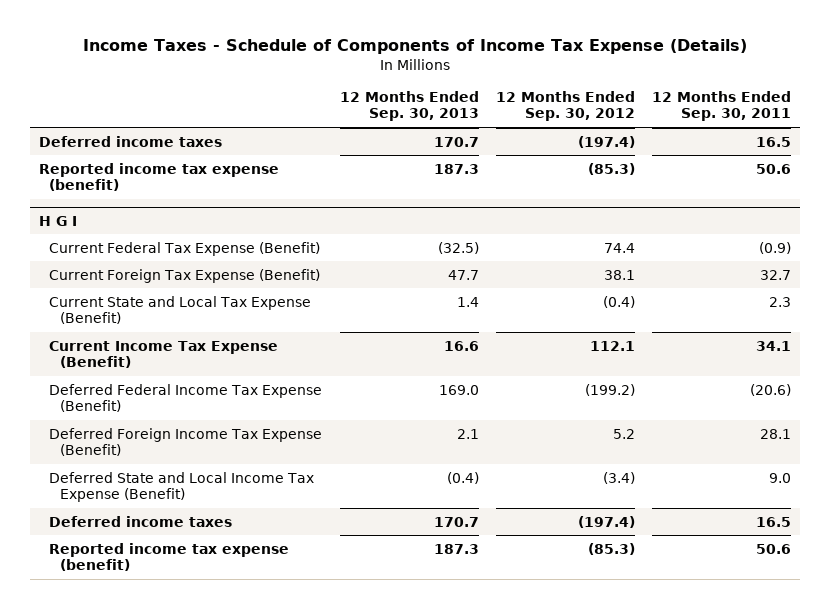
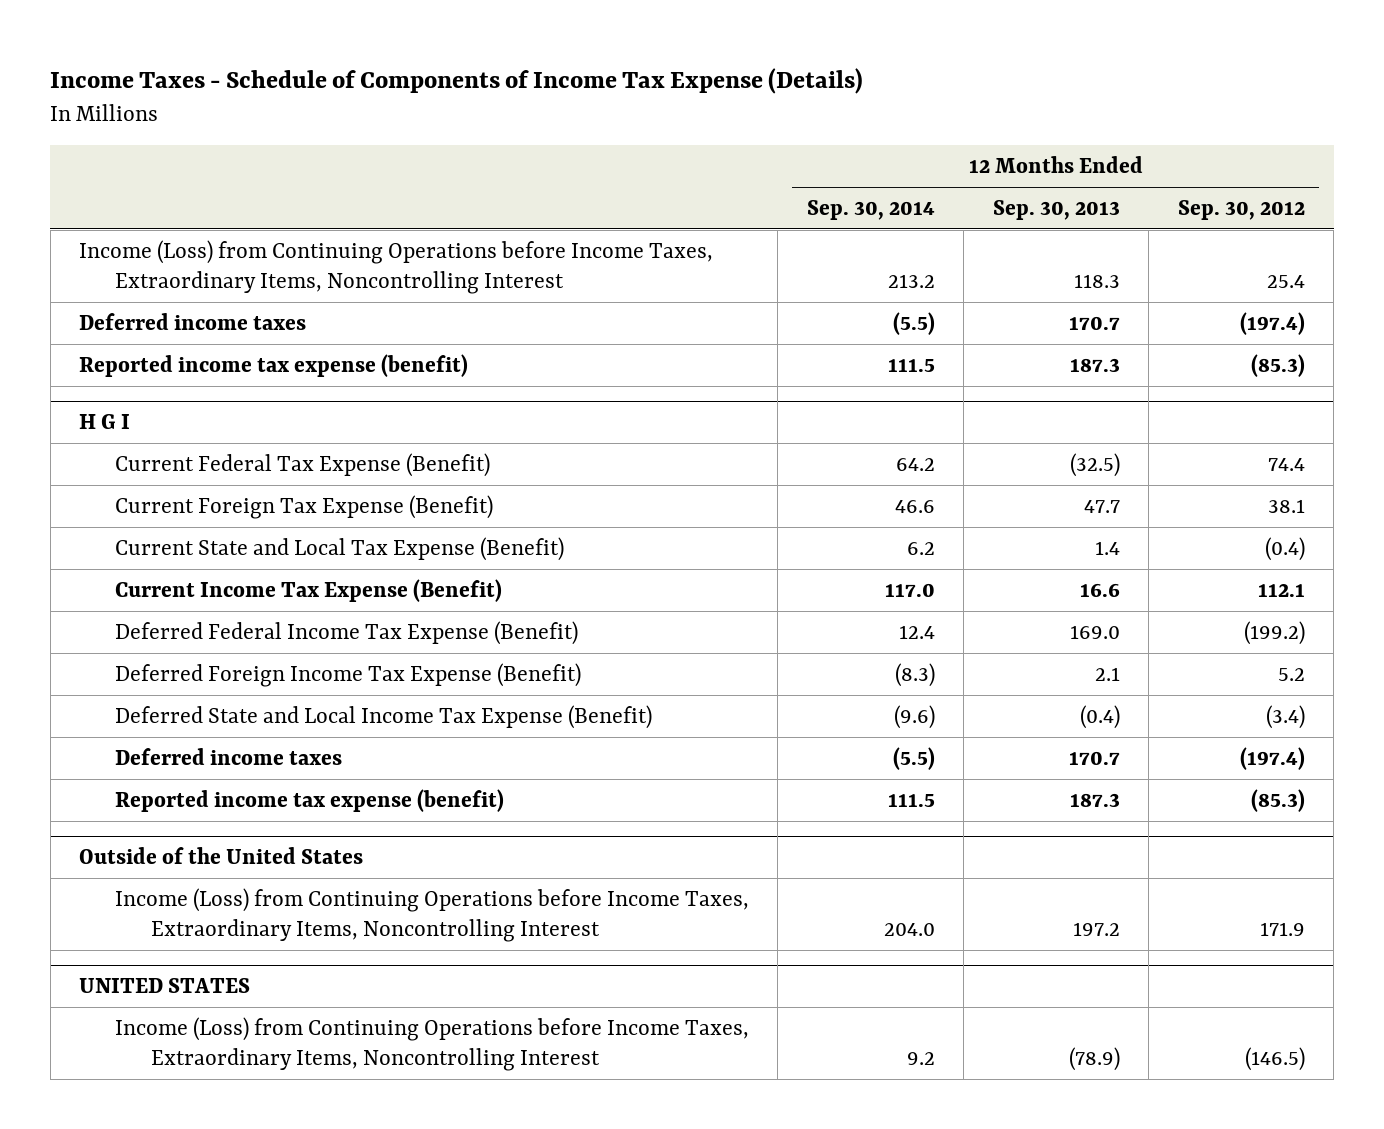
- | 12 Months Ended Sep. 30, 2013 | 12 Months Ended Sep. 30, 2012 | 12 Months Ended Sep. 30, 2011
+ | 12 Months Ended Sep. 30, 2014 | 12 Months Ended Sep. 30, 2013 | 12 Months Ended Sep. 30, 2012
+ Income (Loss) from Continuing Operations before Income Taxes, Extraordinary Items, Noncontrolling Interest | 213.2 | 118.3 | 25.4
+ Outside of the United States
+ Income (Loss) from Continuing Operations before Income Taxes, Extraordinary Items, Noncontrolling Interest | 204.0 | 197.2 | 171.9
+ UNITED STATES
+ Income (Loss) from Continuing Operations before Income Taxes, Extraordinary Items, Noncontrolling Interest | 9.2 | (78.9) | (146.5)

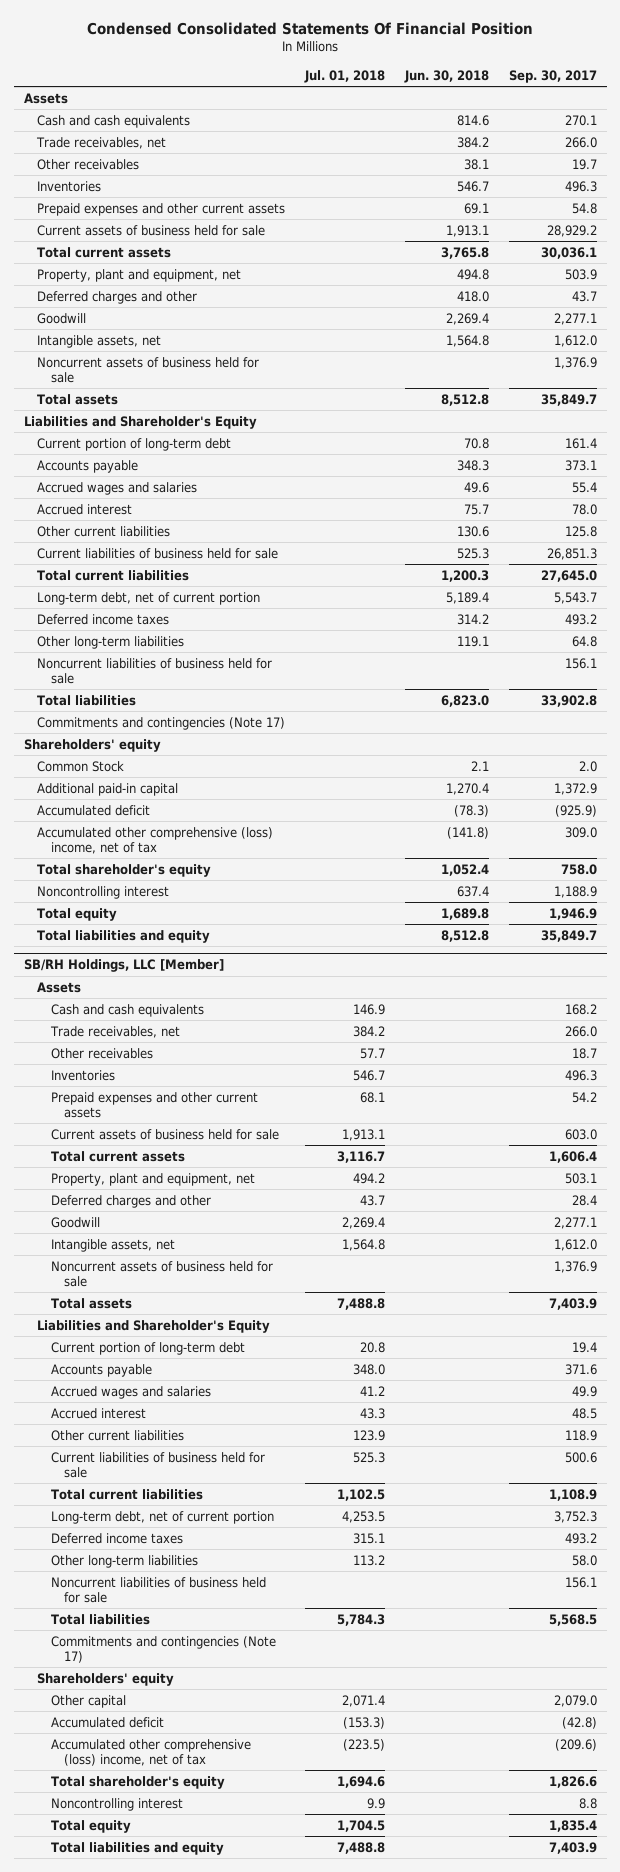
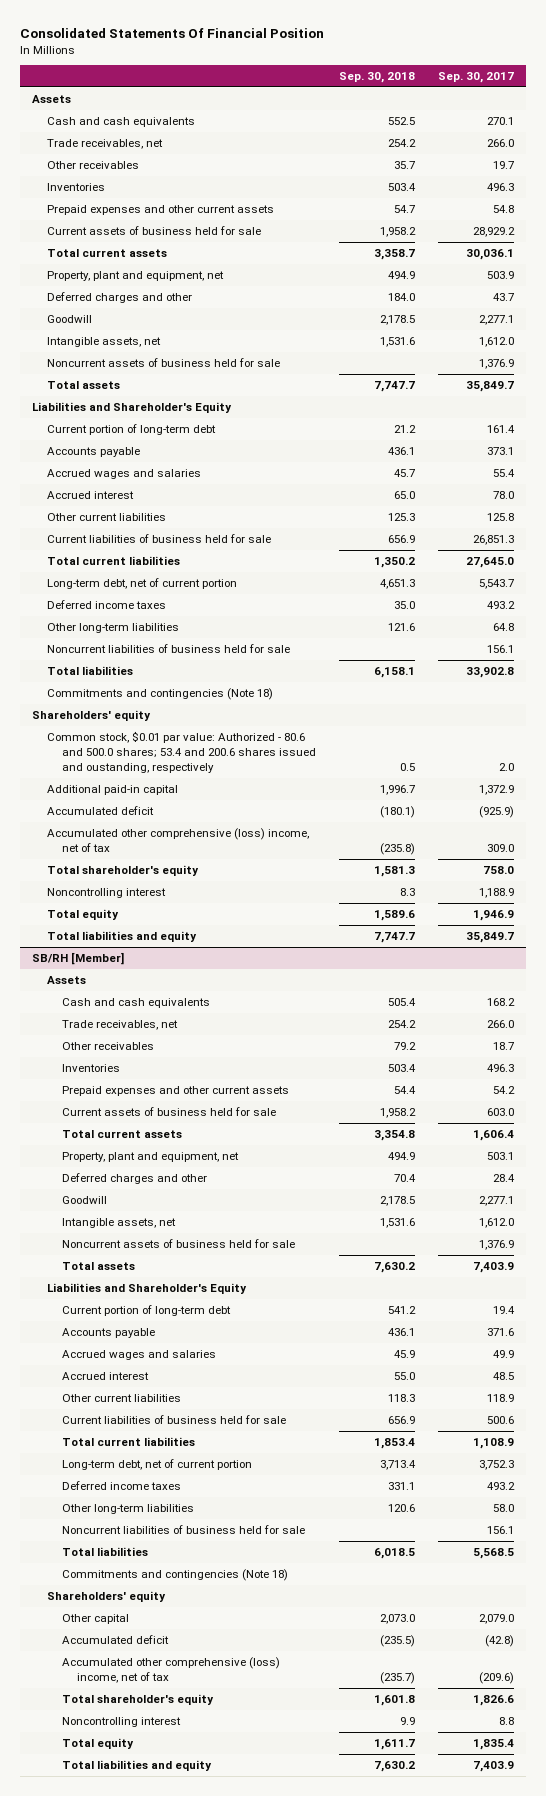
- Condensed Consolidated Statements Of Financial Position
+ Consolidated Statements Of Financial Position
- | Jul. 01, 2018 | Jun. 30, 2018 | Sep. 30, 2017
+ | Sep. 30, 2018 | Sep. 30, 2017
- Commitments and contingencies (Note 17)
+ Commitments and contingencies (Note 18)
- Common Stock | | 2.1 | 2.0
+ Common stock, $0.01 par value: Authorized - 80.6 and 500.0 shares; 53.4 and 200.6 shares issued and oustanding, respectively | 0.5 | 2.0
- SB/RH Holdings, LLC [Member]
+ SB/RH [Member]
- Commitments and contingencies (Note 17)
+ Commitments and contingencies (Note 18)

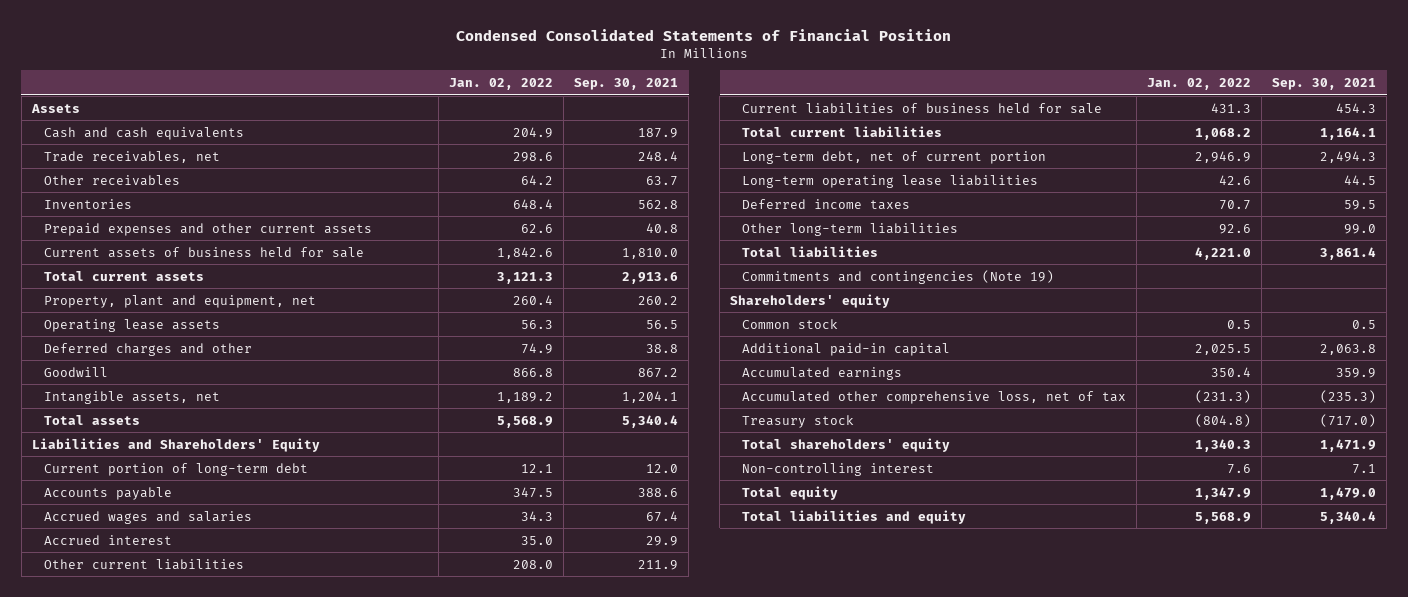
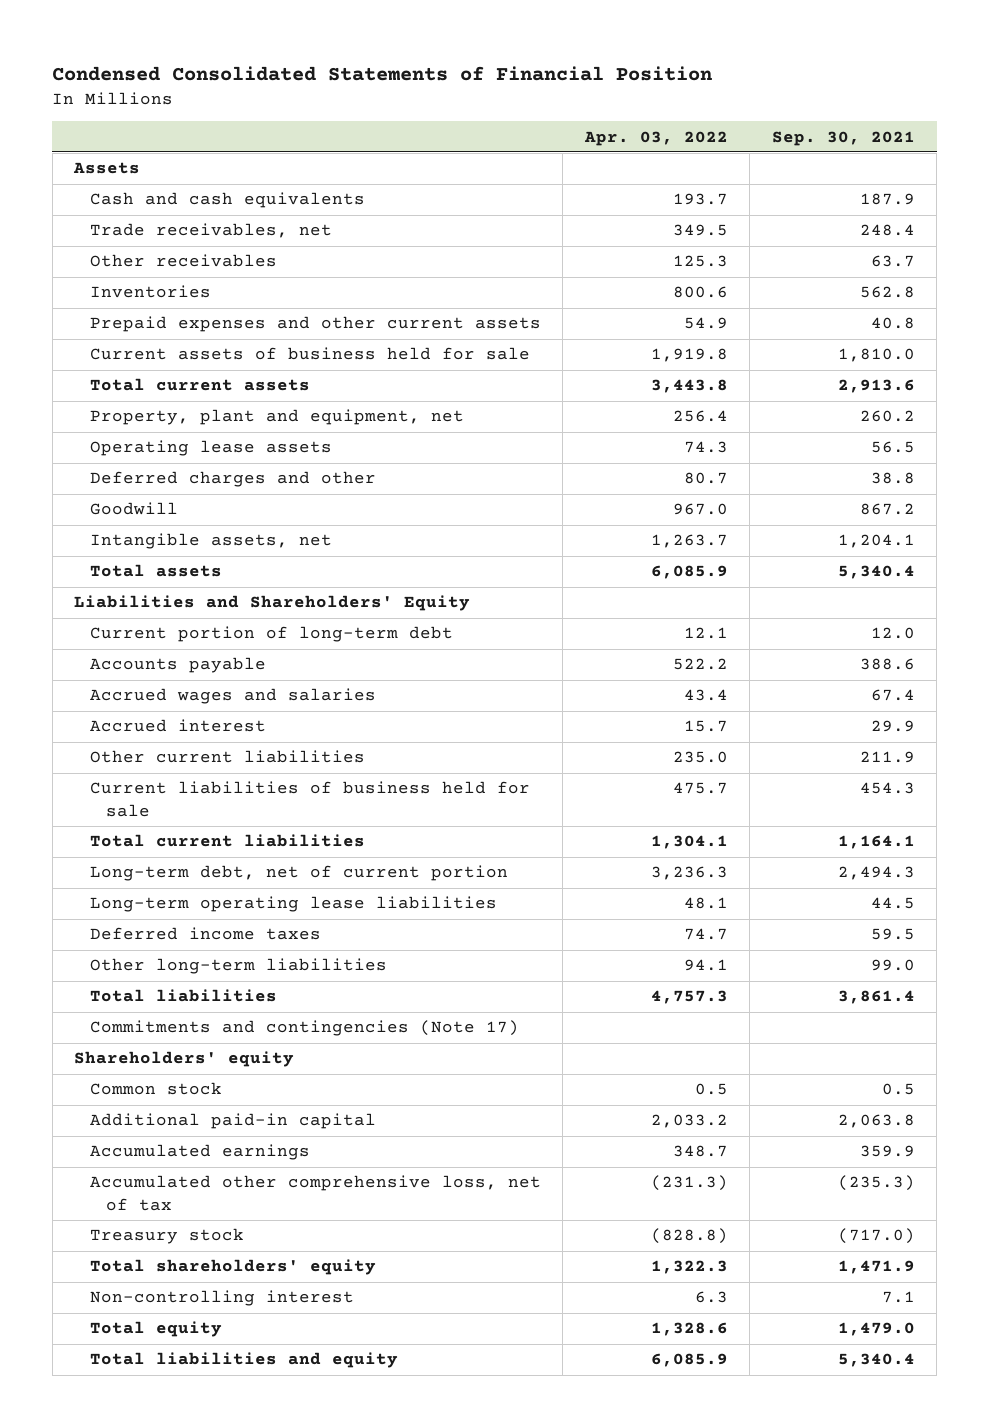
- | Jan. 02, 2022 | Sep. 30, 2021
+ | Apr. 03, 2022 | Sep. 30, 2021
- Commitments and contingencies (Note 19)
+ Commitments and contingencies (Note 17)

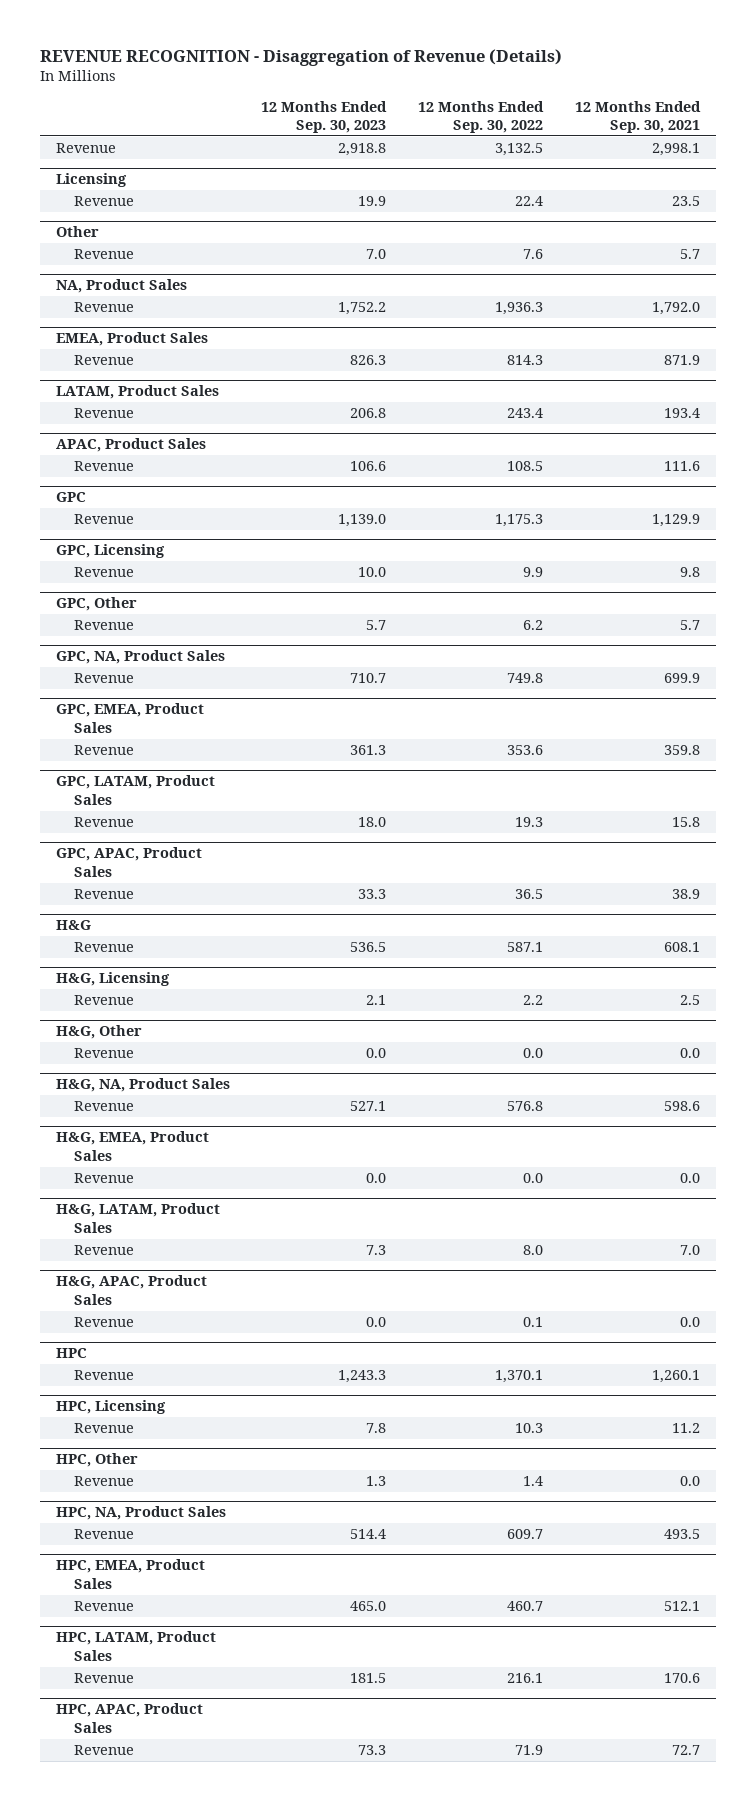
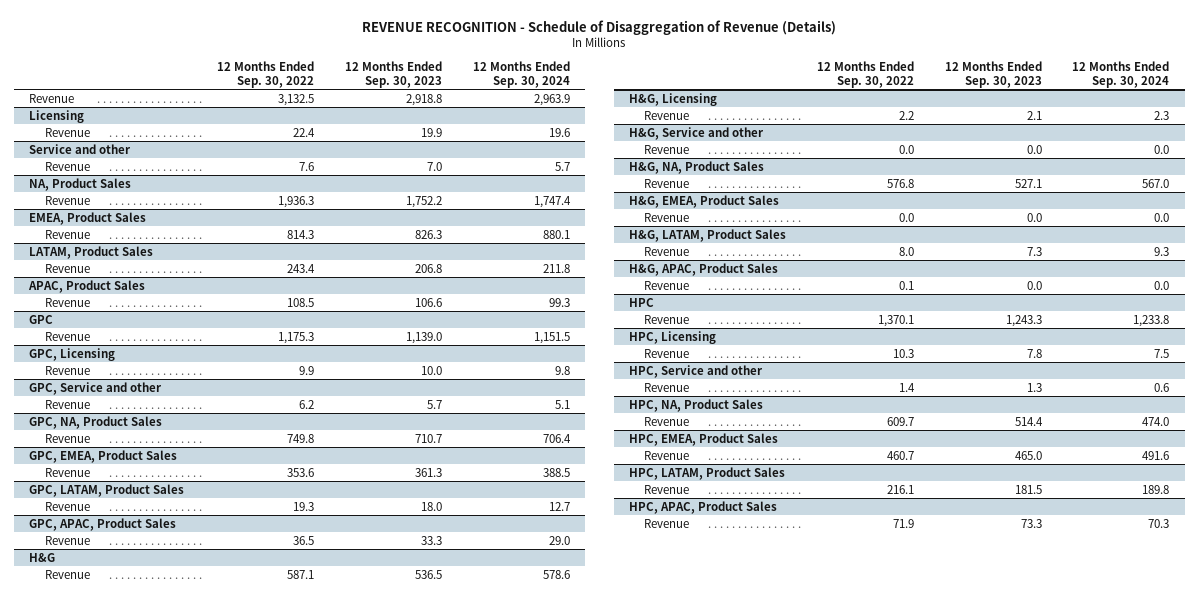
- REVENUE RECOGNITION - Disaggregation of Revenue (Details)
+ REVENUE RECOGNITION - Schedule of Disaggregation of Revenue (Details)
- | 12 Months Ended Sep. 30, 2023 | 12 Months Ended Sep. 30, 2022 | 12 Months Ended Sep. 30, 2021
+ | 12 Months Ended Sep. 30, 2022 | 12 Months Ended Sep. 30, 2023 | 12 Months Ended Sep. 30, 2024
- Other
+ Service and other
- GPC, Other
+ GPC, Service and other
- H&G, Other
+ H&G, Service and other
- HPC, Other
+ HPC, Service and other

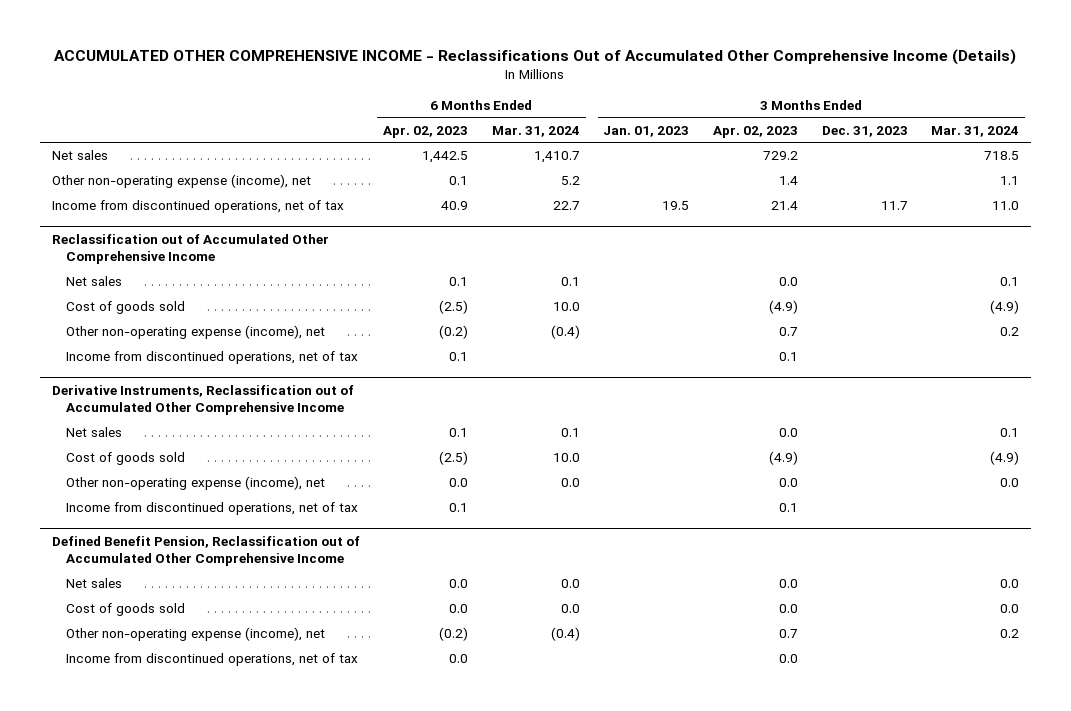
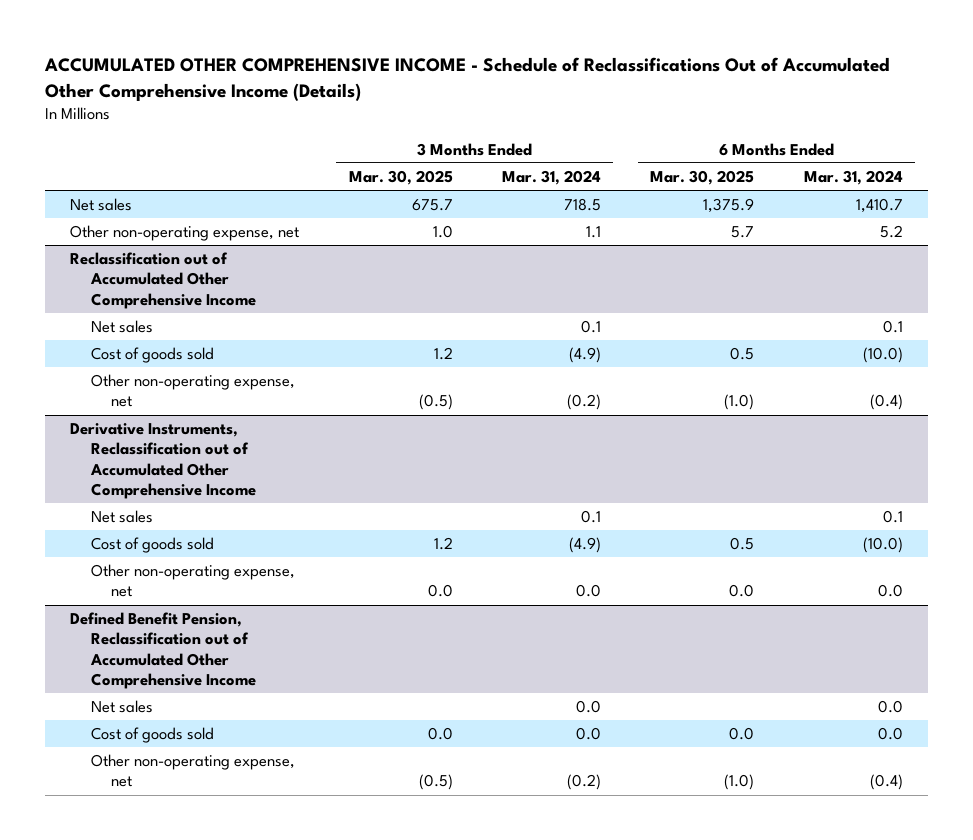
- ACCUMULATED OTHER COMPREHENSIVE INCOME - Reclassifications Out of Accumulated Other Comprehensive Income (Details)
+ ACCUMULATED OTHER COMPREHENSIVE INCOME - Schedule of Reclassifications Out of Accumulated Other Comprehensive Income (Details)
- | 6 Months Ended Apr. 02, 2023 | 6 Months Ended Mar. 31, 2024 | 3 Months Ended Jan. 01, 2023 | 3 Months Ended Apr. 02, 2023 | 3 Months Ended Dec. 31, 2023 | 3 Months Ended Mar. 31, 2024
+ | 3 Months Ended Mar. 30, 2025 | 3 Months Ended Mar. 31, 2024 | 6 Months Ended Mar. 30, 2025 | 6 Months Ended Mar. 31, 2024
- Other non-operating expense (income), net | 0.1 | 5.2 | | 1.4 | | 1.1
- Income from discontinued operations, net of tax | 40.9 | 22.7 | 19.5 | 21.4 | 11.7 | 11.0
+ Other non-operating expense, net | 1.0 | 1.1 | 5.7 | 5.2
@ Reclassification out of Accumulated Other Comprehensive Income
- Cost of goods sold | (2.5) | 10.0 | | (4.9) | | (4.9)
- Other non-operating expense (income), net | (0.2) | (0.4) | | 0.7 | | 0.2
- Income from discontinued operations, net of tax | 0.1 | | | 0.1 | |
+ Cost of goods sold | 1.2 | (4.9) | 0.5 | (10.0)
+ Other non-operating expense, net | (0.5) | (0.2) | (1.0) | (0.4)
@ Derivative Instruments, Reclassification out of Accumulated Other Comprehensive Income
- Cost of goods sold | (2.5) | 10.0 | | (4.9) | | (4.9)
- Other non-operating expense (income), net | 0.0 | 0.0 | | 0.0 | | 0.0
- Income from discontinued operations, net of tax | 0.1 | | | 0.1 | |
+ Cost of goods sold | 1.2 | (4.9) | 0.5 | (10.0)
+ Other non-operating expense, net | 0.0 | 0.0 | 0.0 | 0.0
@ Defined Benefit Pension, Reclassification out of Accumulated Other Comprehensive Income
- Other non-operating expense (income), net | (0.2) | (0.4) | | 0.7 | | 0.2
- Income from discontinued operations, net of tax | 0.0 | | | 0.0 | |
+ Other non-operating expense, net | (0.5) | (0.2) | (1.0) | (0.4)

